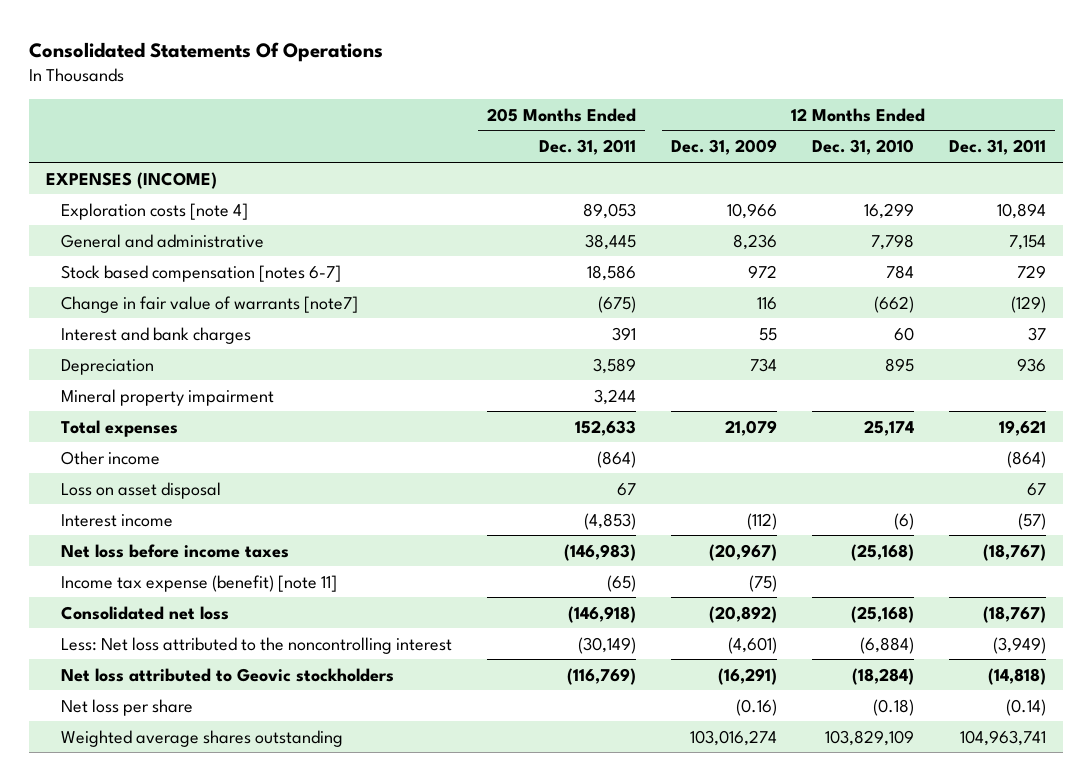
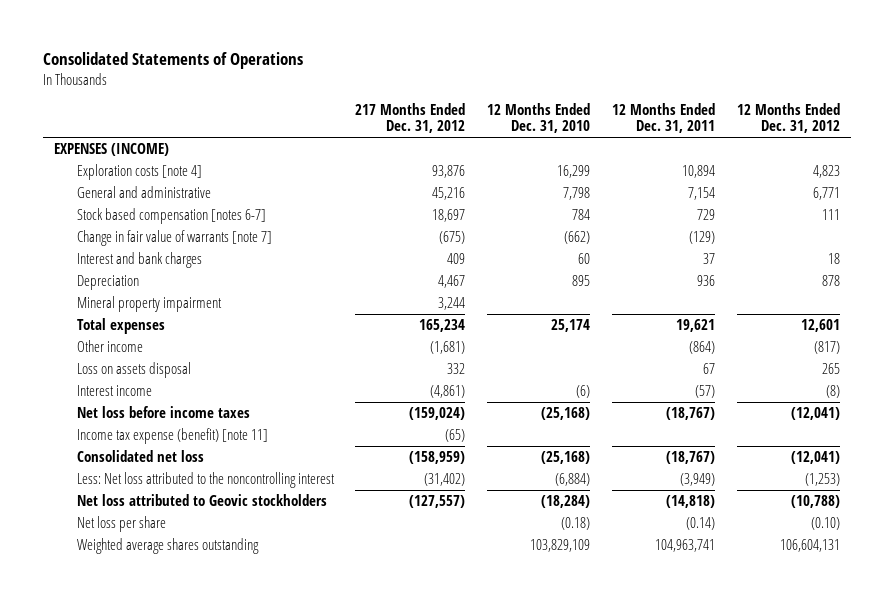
- Consolidated Statements Of Operations
+ Consolidated Statements of Operations
- | 205 Months Ended Dec. 31, 2011 | 12 Months Ended Dec. 31, 2009 | 12 Months Ended Dec. 31, 2010 | 12 Months Ended Dec. 31, 2011
+ | 217 Months Ended Dec. 31, 2012 | 12 Months Ended Dec. 31, 2010 | 12 Months Ended Dec. 31, 2011 | 12 Months Ended Dec. 31, 2012
- Change in fair value of warrants [note7] | (675) | 116 | (662) | (129)
+ Change in fair value of warrants [note 7] | (675) | (662) | (129) |
- Loss on asset disposal | 67 | | | 67
+ Loss on assets disposal | 332 | | 67 | 265

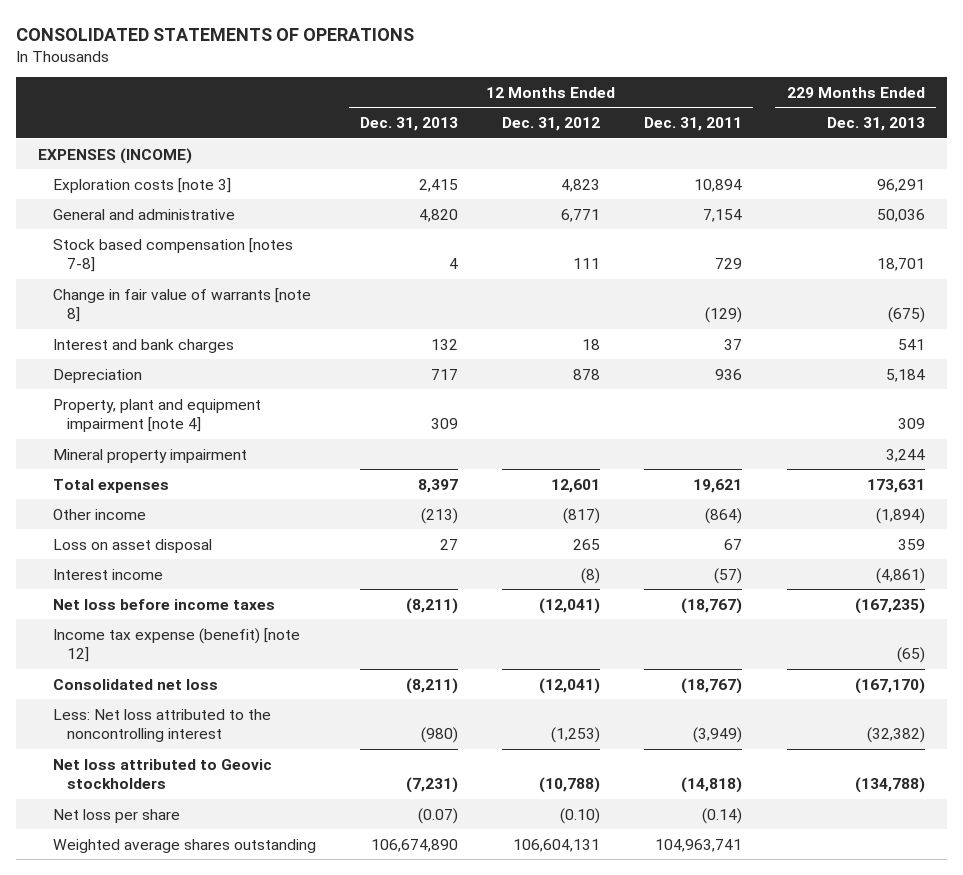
- Consolidated Statements of Operations
+ CONSOLIDATED STATEMENTS OF OPERATIONS
- | 217 Months Ended Dec. 31, 2012 | 12 Months Ended Dec. 31, 2010 | 12 Months Ended Dec. 31, 2011 | 12 Months Ended Dec. 31, 2012
+ | 12 Months Ended Dec. 31, 2013 | 12 Months Ended Dec. 31, 2012 | 12 Months Ended Dec. 31, 2011 | 229 Months Ended Dec. 31, 2013
- Exploration costs [note 4] | 93,876 | 16,299 | 10,894 | 4,823
+ Exploration costs [note 3] | 2,415 | 4,823 | 10,894 | 96,291
- Stock based compensation [notes 6-7] | 18,697 | 784 | 729 | 111
- Change in fair value of warrants [note 7] | (675) | (662) | (129) |
+ Stock based compensation [notes 7-8] | 4 | 111 | 729 | 18,701
+ Change in fair value of warrants [note 8] | | | (129) | (675)
+ Property, plant and equipment impairment [note 4] | 309 | | | 309
- Loss on assets disposal | 332 | | 67 | 265
+ Loss on asset disposal | 27 | 265 | 67 | 359
- Income tax expense (benefit) [note 11] | (65) | | |
+ Income tax expense (benefit) [note 12] | | | | (65)

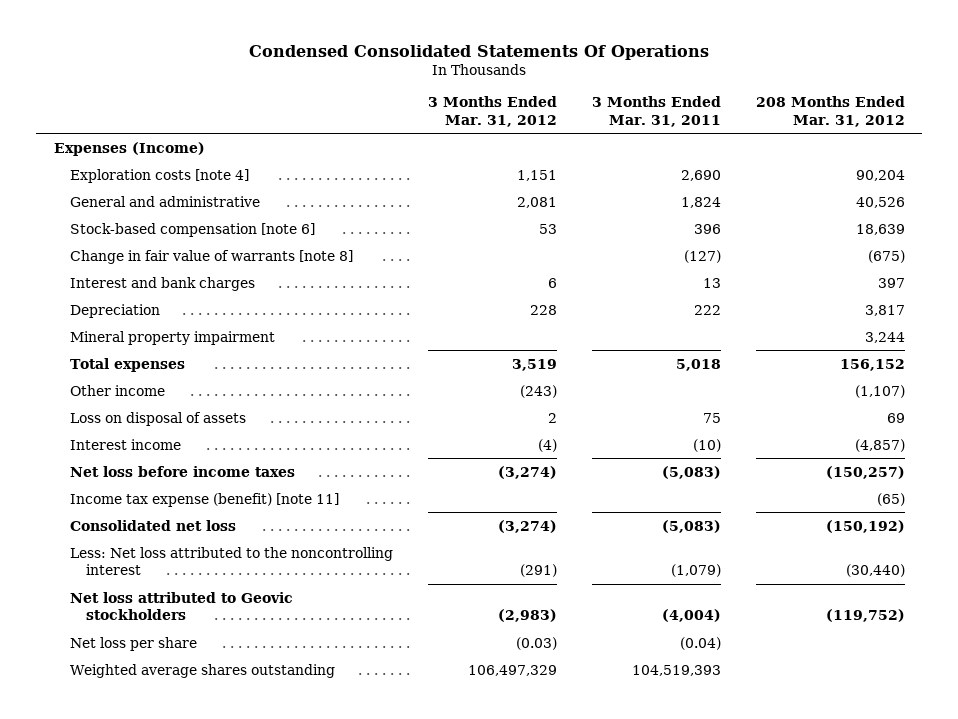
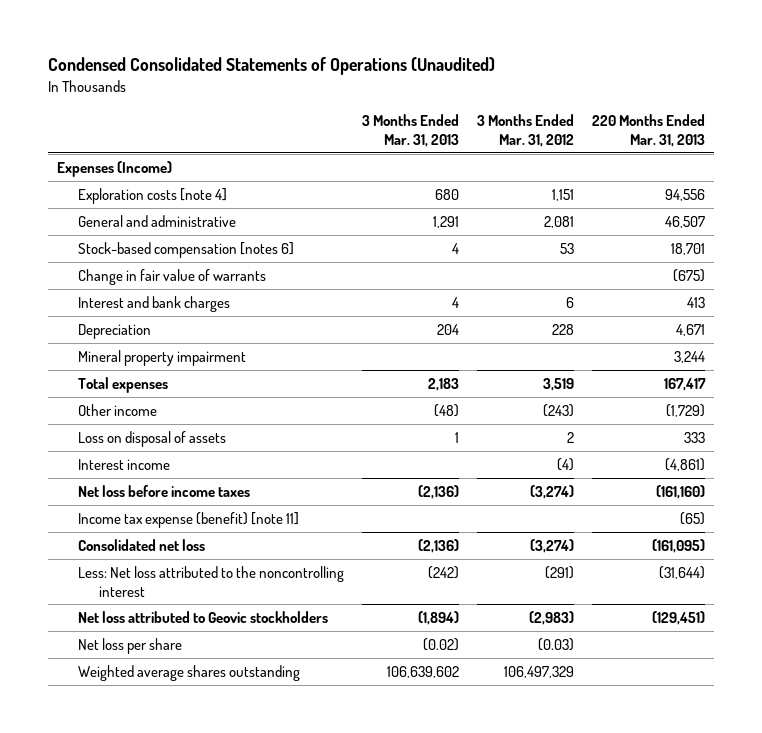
- Condensed Consolidated Statements Of Operations
+ Condensed Consolidated Statements of Operations (Unaudited)
- | 3 Months Ended Mar. 31, 2012 | 3 Months Ended Mar. 31, 2011 | 208 Months Ended Mar. 31, 2012
+ | 3 Months Ended Mar. 31, 2013 | 3 Months Ended Mar. 31, 2012 | 220 Months Ended Mar. 31, 2013
- Stock-based compensation [note 6] | 53 | 396 | 18,639
- Change in fair value of warrants [note 8] | | (127) | (675)
+ Stock-based compensation [notes 6] | 4 | 53 | 18,701
+ Change in fair value of warrants | | | (675)

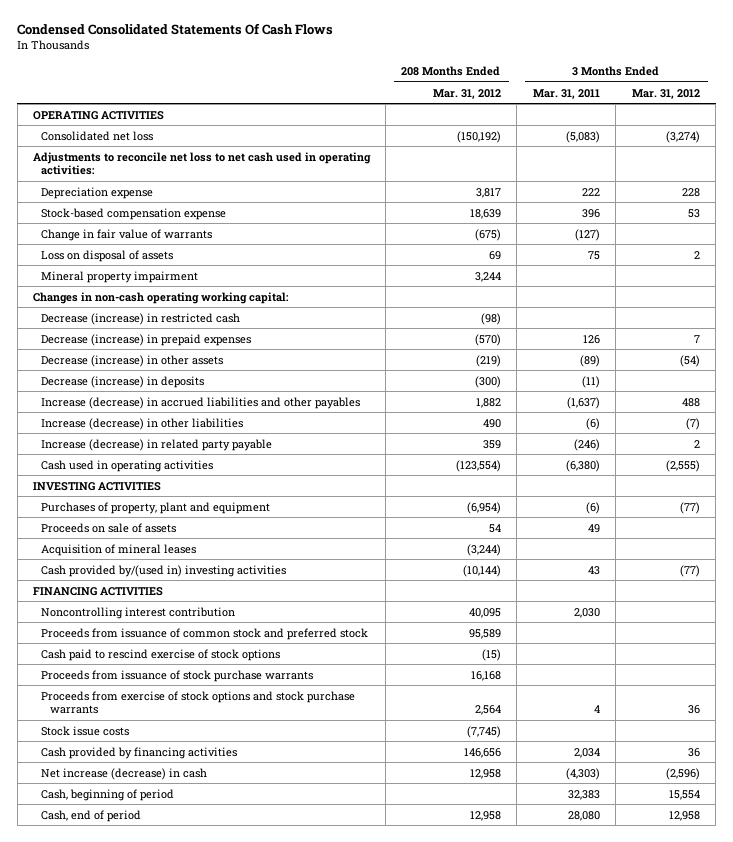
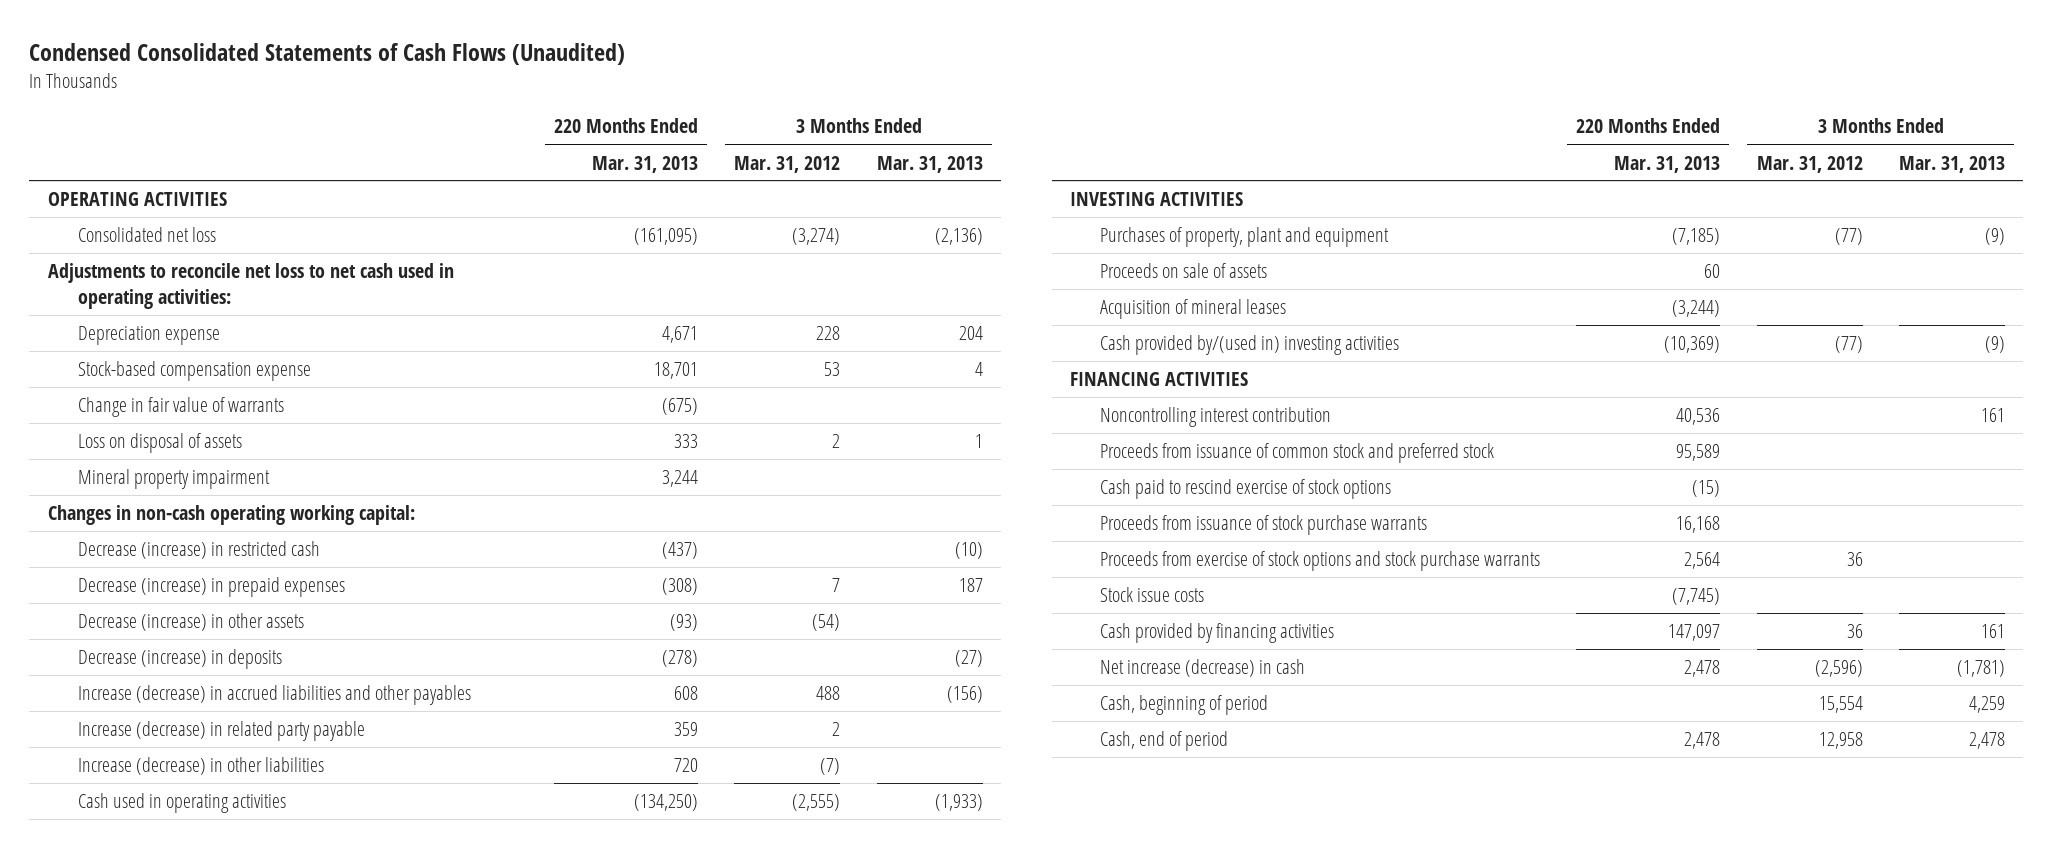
- Condensed Consolidated Statements Of Cash Flows
+ Condensed Consolidated Statements of Cash Flows (Unaudited)
- | 208 Months Ended Mar. 31, 2012 | 3 Months Ended Mar. 31, 2011 | 3 Months Ended Mar. 31, 2012
+ | 220 Months Ended Mar. 31, 2013 | 3 Months Ended Mar. 31, 2012 | 3 Months Ended Mar. 31, 2013
moved down: Increase (decrease) in other liabilities | 720 | (7) |

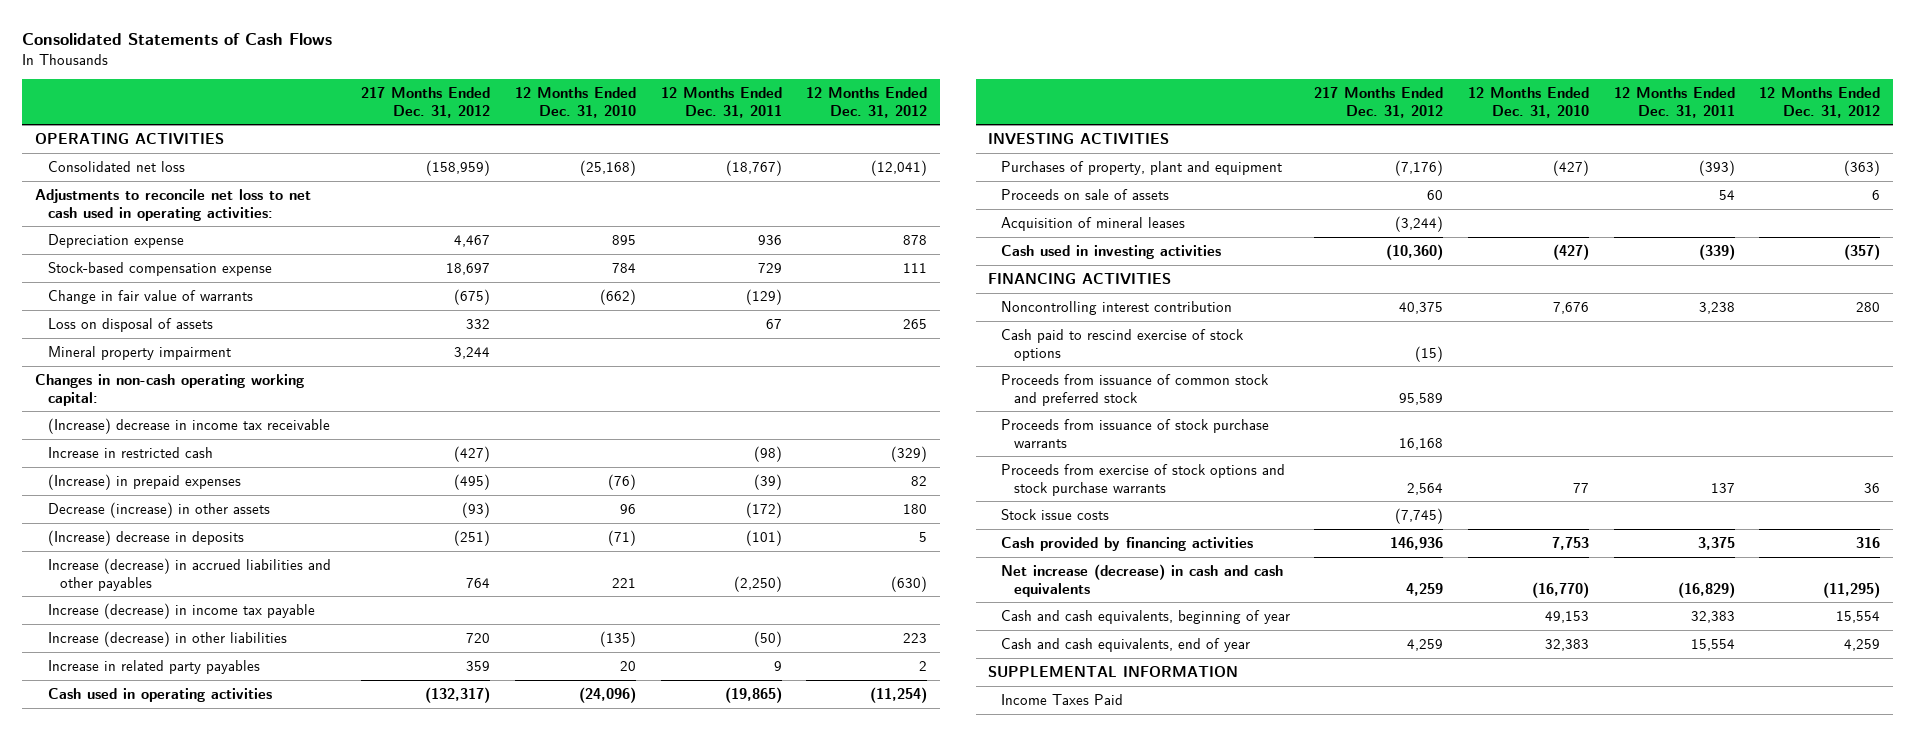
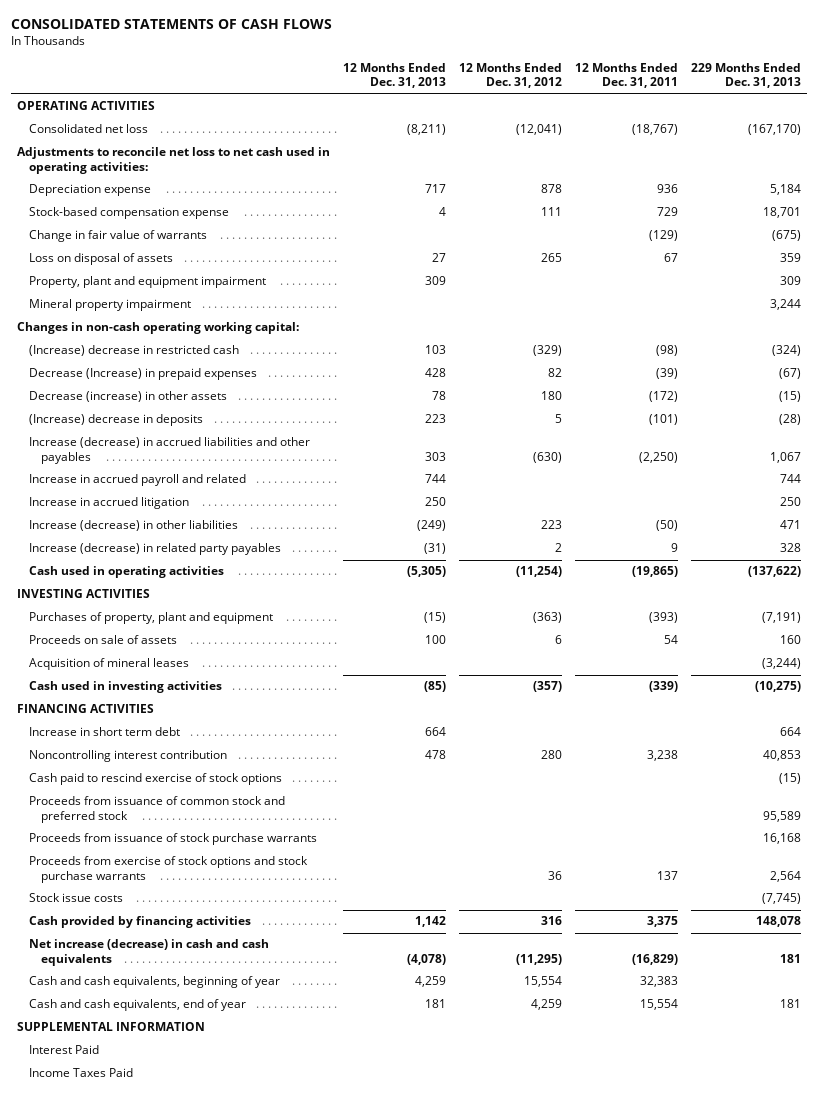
- Consolidated Statements of Cash Flows
+ CONSOLIDATED STATEMENTS OF CASH FLOWS
- | 217 Months Ended Dec. 31, 2012 | 12 Months Ended Dec. 31, 2010 | 12 Months Ended Dec. 31, 2011 | 12 Months Ended Dec. 31, 2012
+ | 12 Months Ended Dec. 31, 2013 | 12 Months Ended Dec. 31, 2012 | 12 Months Ended Dec. 31, 2011 | 229 Months Ended Dec. 31, 2013
+ Property, plant and equipment impairment | 309 | | | 309
- (Increase) decrease in income tax receivable
- Increase in restricted cash | (427) | | (98) | (329)
- (Increase) in prepaid expenses | (495) | (76) | (39) | 82
+ (Increase) decrease in restricted cash | 103 | (329) | (98) | (324)
+ Decrease (Increase) in prepaid expenses | 428 | 82 | (39) | (67)
- Increase (decrease) in income tax payable
+ Increase in accrued payroll and related | 744 | | | 744
+ Increase in accrued litigation | 250 | | | 250
- Increase in related party payables | 359 | 20 | 9 | 2
+ Increase (decrease) in related party payables | (31) | 2 | 9 | 328
+ Increase in short term debt | 664 | | | 664
+ Interest Paid

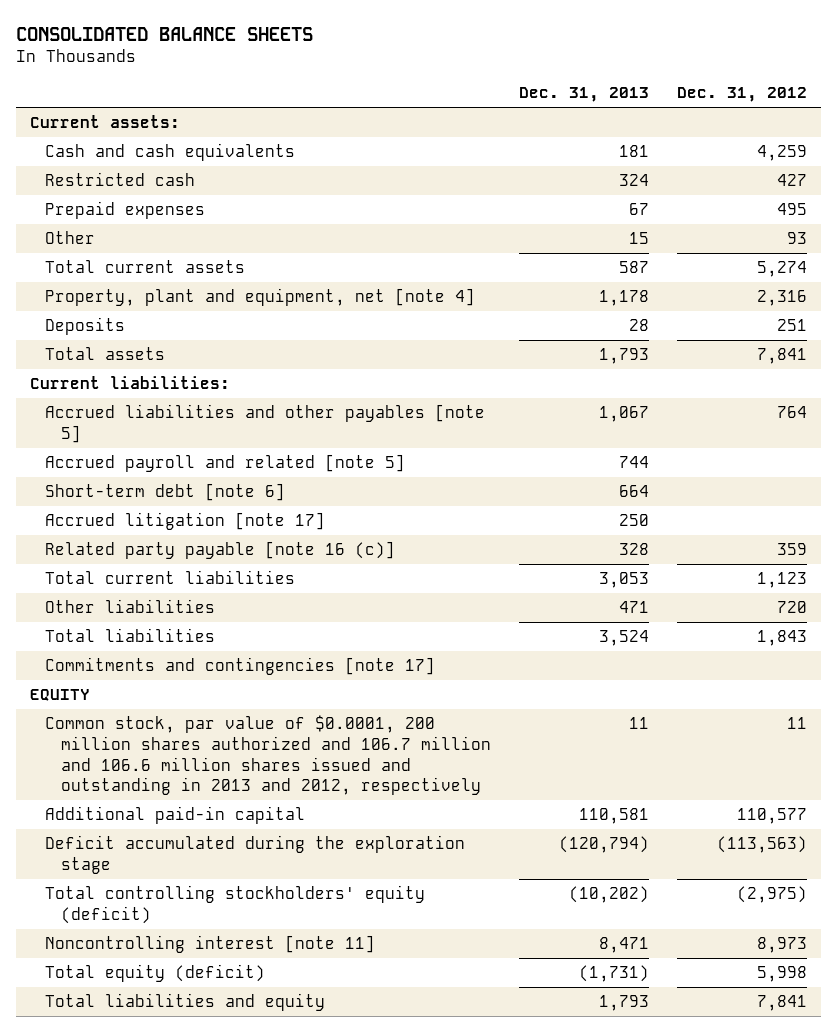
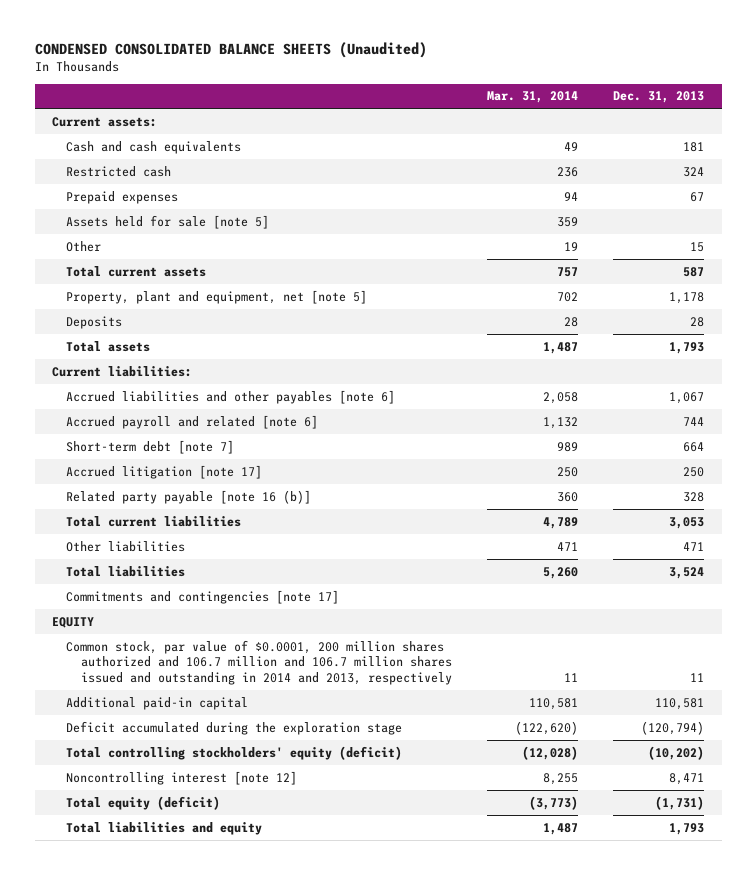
- CONSOLIDATED BALANCE SHEETS
+ CONDENSED CONSOLIDATED BALANCE SHEETS (Unaudited)
- | Dec. 31, 2013 | Dec. 31, 2012
+ | Mar. 31, 2014 | Dec. 31, 2013
+ Assets held for sale [note 5] | 359 |
- Property, plant and equipment, net [note 4] | 1,178 | 2,316
+ Property, plant and equipment, net [note 5] | 702 | 1,178
- Accrued liabilities and other payables [note 5] | 1,067 | 764
- Accrued payroll and related [note 5] | 744 |
- Short-term debt [note 6] | 664 |
+ Accrued liabilities and other payables [note 6] | 2,058 | 1,067
+ Accrued payroll and related [note 6] | 1,132 | 744
+ Short-term debt [note 7] | 989 | 664
- Related party payable [note 16 (c)] | 328 | 359
+ Related party payable [note 16 (b)] | 360 | 328
- Common stock, par value of $0.0001, 200 million shares authorized and 106.7 million and 106.6 million shares issued and outstanding in 2013 and 2012, respectively | 11 | 11
+ Common stock, par value of $0.0001, 200 million shares authorized and 106.7 million and 106.7 million shares issued and outstanding in 2014 and 2013, respectively | 11 | 11
- Noncontrolling interest [note 11] | 8,471 | 8,973
+ Noncontrolling interest [note 12] | 8,255 | 8,471

